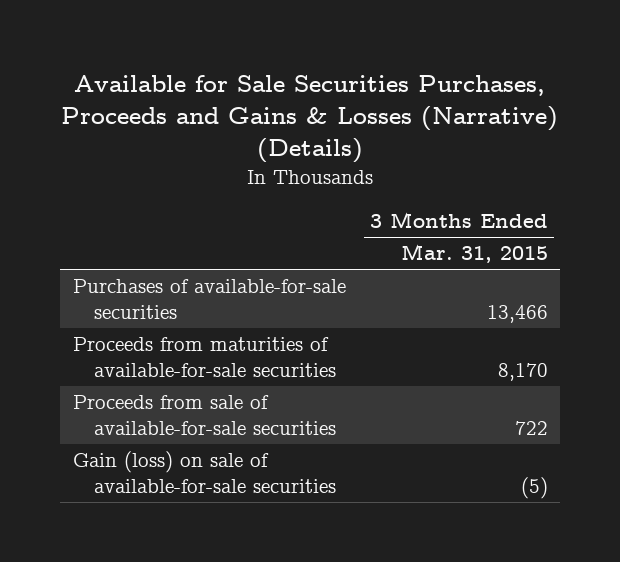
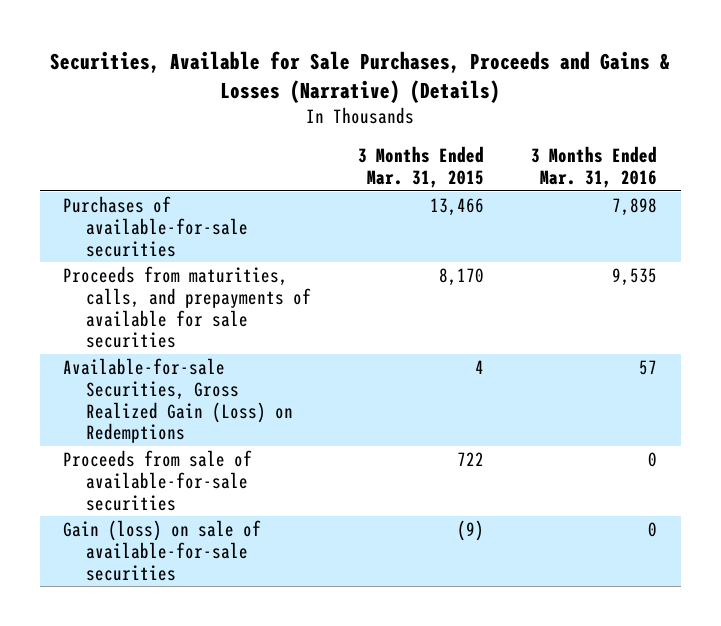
- Available for Sale Securities Purchases, Proceeds and Gains & Losses (Narrative) (Details)
+ Securities, Available for Sale Purchases, Proceeds and Gains & Losses (Narrative) (Details)
- | 3 Months Ended Mar. 31, 2015
+ | 3 Months Ended Mar. 31, 2015 | 3 Months Ended Mar. 31, 2016
- Proceeds from maturities of available-for-sale securities | 8,170
+ Proceeds from maturities, calls, and prepayments of available for sale securities | 8,170 | 9,535
+ Available-for-sale Securities, Gross Realized Gain (Loss) on Redemptions | 4 | 57
- Gain (loss) on sale of available-for-sale securities | (5)
+ Gain (loss) on sale of available-for-sale securities | (9) | 0

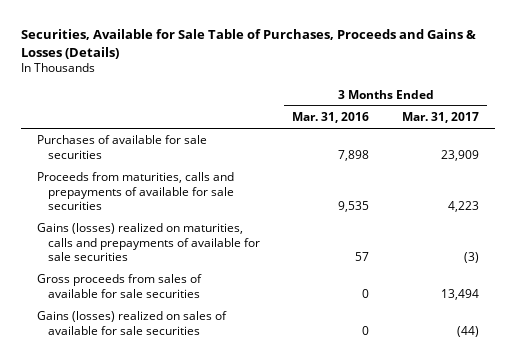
- Securities, Available for Sale Purchases, Proceeds and Gains & Losses (Narrative) (Details)
+ Securities, Available for Sale Table of Purchases, Proceeds and Gains & Losses (Details)
- | 3 Months Ended Mar. 31, 2015 | 3 Months Ended Mar. 31, 2016
+ | 3 Months Ended Mar. 31, 2016 | 3 Months Ended Mar. 31, 2017
- Purchases of available-for-sale securities | 13,466 | 7,898
- Proceeds from maturities, calls, and prepayments of available for sale securities | 8,170 | 9,535
- Available-for-sale Securities, Gross Realized Gain (Loss) on Redemptions | 4 | 57
- Proceeds from sale of available-for-sale securities | 722 | 0
- Gain (loss) on sale of available-for-sale securities | (9) | 0
+ Purchases of available for sale securities | 7,898 | 23,909
+ Proceeds from maturities, calls and prepayments of available for sale securities | 9,535 | 4,223
+ Gains (losses) realized on maturities, calls and prepayments of available for sale securities | 57 | (3)
+ Gross proceeds from sales of available for sale securities | 0 | 13,494
+ Gains (losses) realized on sales of available for sale securities | 0 | (44)

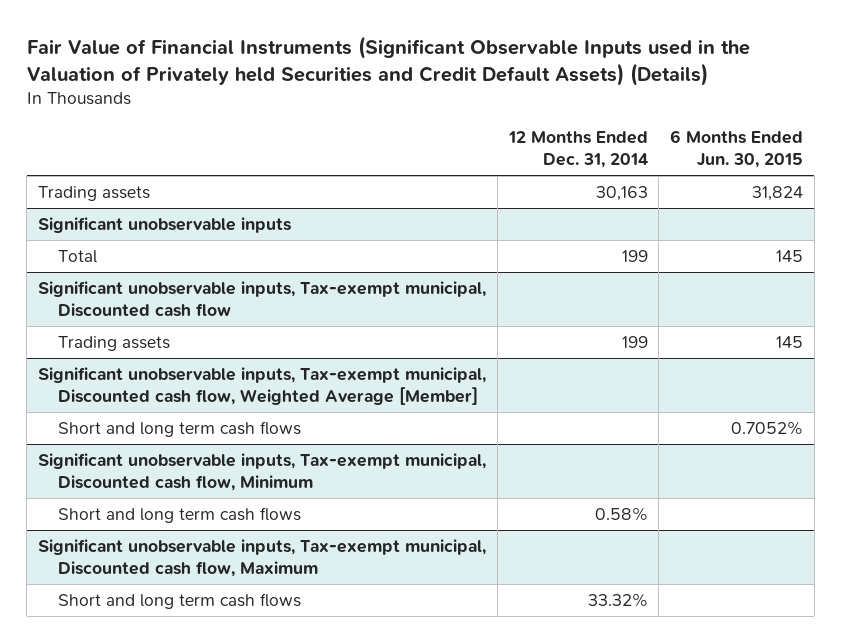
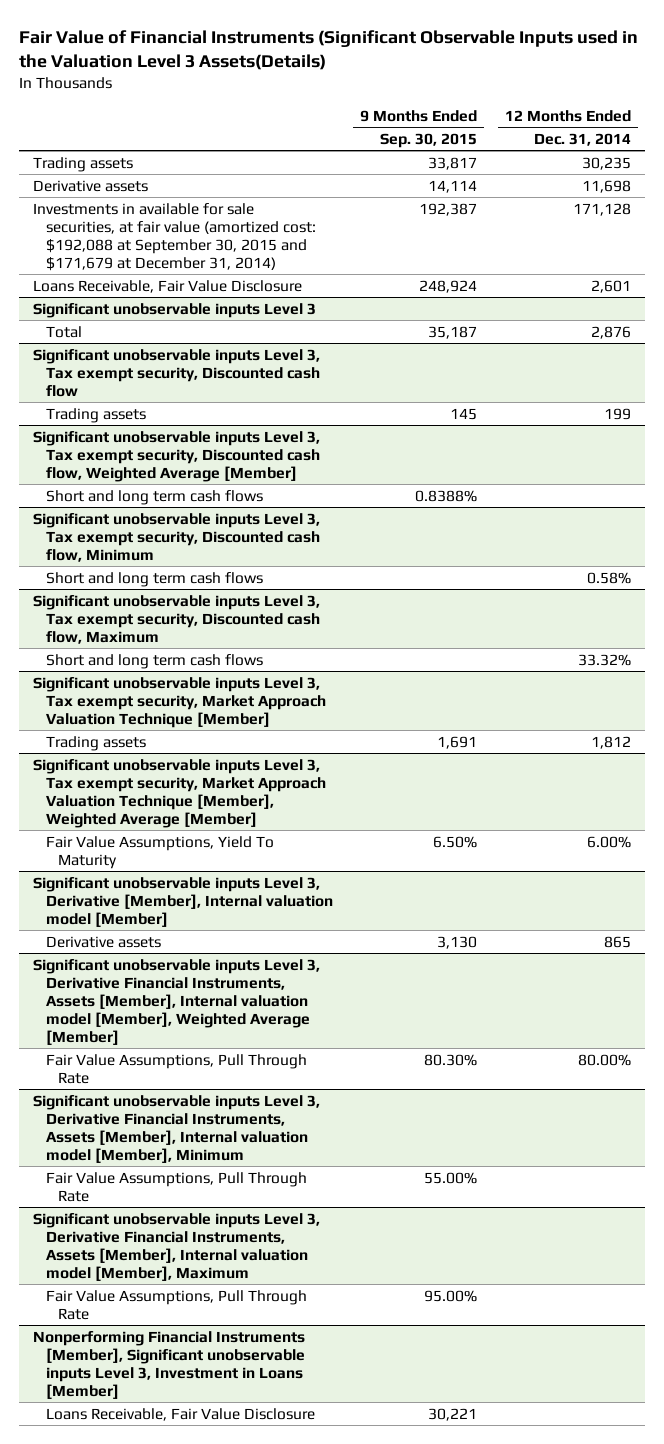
- Fair Value of Financial Instruments (Significant Observable Inputs used in the Valuation of Privately held Securities and Credit Default Assets) (Details)
+ Fair Value of Financial Instruments (Significant Observable Inputs used in the Valuation Level 3 Assets(Details)
- | 12 Months Ended Dec. 31, 2014 | 6 Months Ended Jun. 30, 2015
+ | 9 Months Ended Sep. 30, 2015 | 12 Months Ended Dec. 31, 2014
- Trading assets | 30,163 | 31,824
- Significant unobservable inputs
- Total | 199 | 145
- Significant unobservable inputs, Tax-exempt municipal, Discounted cash flow
+ Trading assets | 33,817 | 30,235
+ Derivative assets | 14,114 | 11,698
+ Investments in available for sale securities, at fair value (amortized cost: $192,088 at September 30, 2015 and $171,679 at December 31, 2014) | 192,387 | 171,128
+ Loans Receivable, Fair Value Disclosure | 248,924 | 2,601
+ Significant unobservable inputs Level 3
+ Total | 35,187 | 2,876
+ Significant unobservable inputs Level 3, Tax exempt security, Discounted cash flow
- Significant unobservable inputs, Tax-exempt municipal, Discounted cash flow, Weighted Average [Member]
+ Significant unobservable inputs Level 3, Tax exempt security, Discounted cash flow, Weighted Average [Member]
- Significant unobservable inputs, Tax-exempt municipal, Discounted cash flow, Minimum
+ Significant unobservable inputs Level 3, Tax exempt security, Discounted cash flow, Minimum
- Significant unobservable inputs, Tax-exempt municipal, Discounted cash flow, Maximum
+ Significant unobservable inputs Level 3, Tax exempt security, Discounted cash flow, Maximum
+ Significant unobservable inputs Level 3, Tax exempt security, Market Approach Valuation Technique [Member]
+ Trading assets | 1,691 | 1,812
+ Significant unobservable inputs Level 3, Tax exempt security, Market Approach Valuation Technique [Member], Weighted Average [Member]
+ Fair Value Assumptions, Yield To Maturity | 6.50% | 6.00%
+ Significant unobservable inputs Level 3, Derivative [Member], Internal valuation model [Member]
+ Derivative assets | 3,130 | 865
+ Significant unobservable inputs Level 3, Derivative Financial Instruments, Assets [Member], Internal valuation model [Member], Weighted Average [Member]
+ Fair Value Assumptions, Pull Through Rate | 80.30% | 80.00%
+ Significant unobservable inputs Level 3, Derivative Financial Instruments, Assets [Member], Internal valuation model [Member], Minimum
+ Fair Value Assumptions, Pull Through Rate | 55.00% |
+ Significant unobservable inputs Level 3, Derivative Financial Instruments, Assets [Member], Internal valuation model [Member], Maximum
+ Fair Value Assumptions, Pull Through Rate | 95.00% |
+ Nonperforming Financial Instruments [Member], Significant unobservable inputs Level 3, Investment in Loans [Member]
+ Loans Receivable, Fair Value Disclosure | 30,221 |

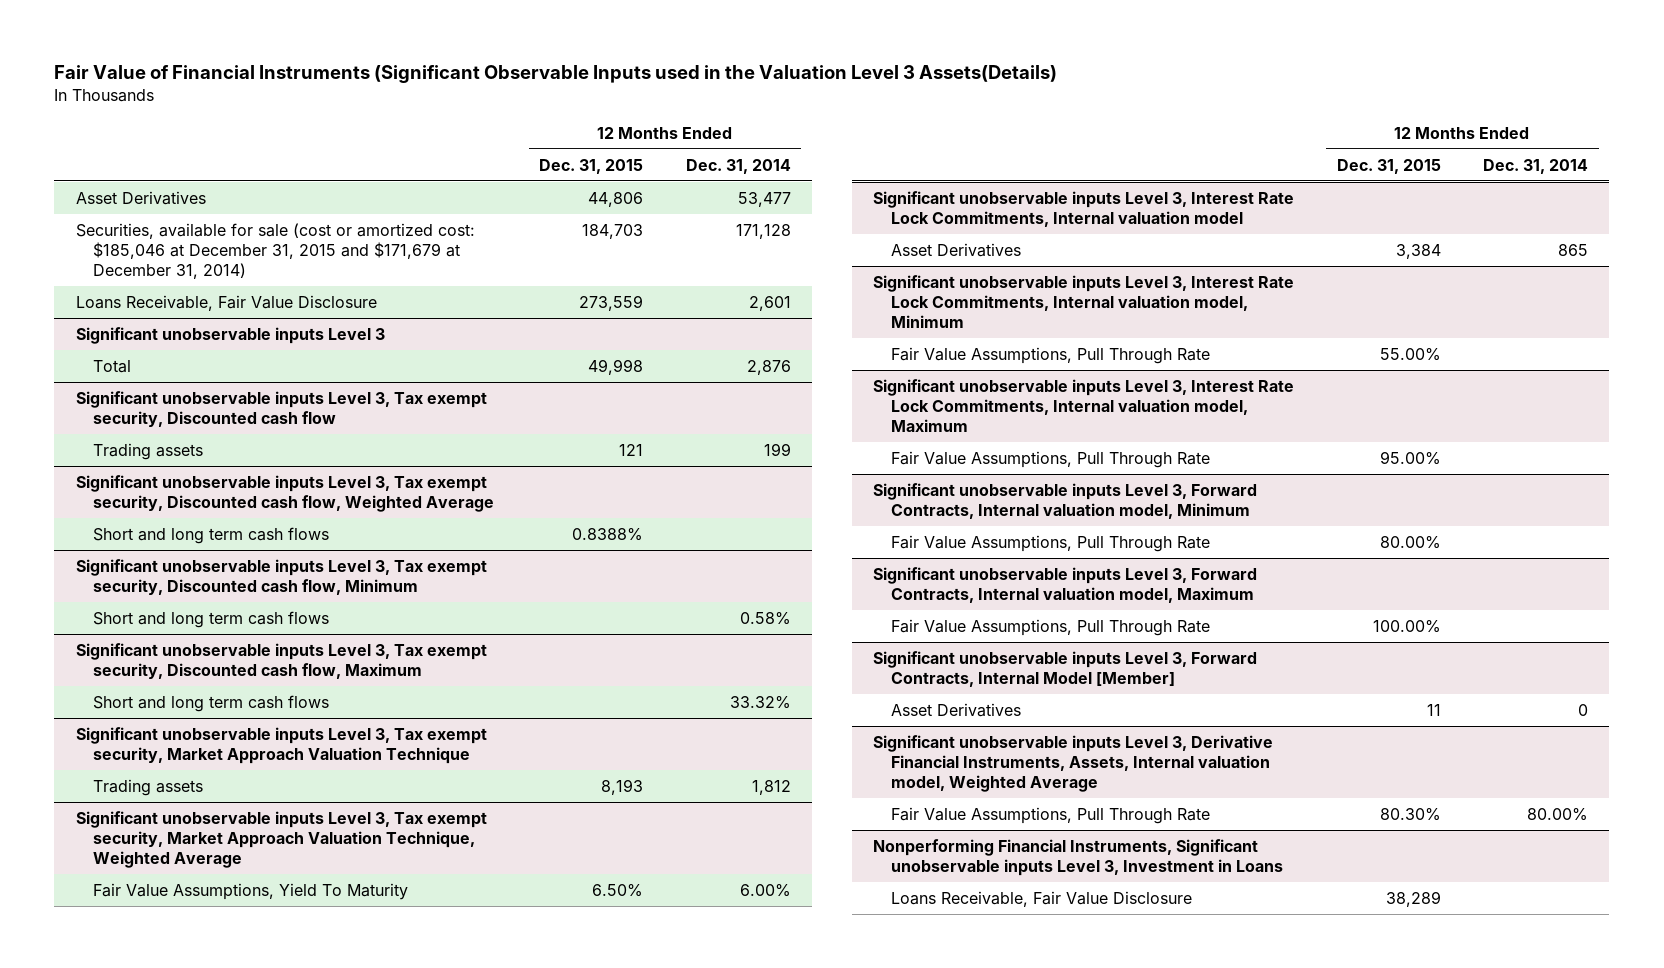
- | 9 Months Ended Sep. 30, 2015 | 12 Months Ended Dec. 31, 2014
+ | 12 Months Ended Dec. 31, 2015 | 12 Months Ended Dec. 31, 2014
- Trading assets | 33,817 | 30,235
- Derivative assets | 14,114 | 11,698
- Investments in available for sale securities, at fair value (amortized cost: $192,088 at September 30, 2015 and $171,679 at December 31, 2014) | 192,387 | 171,128
+ Asset Derivatives | 44,806 | 53,477
+ Securities, available for sale (cost or amortized cost: $185,046 at December 31, 2015 and $171,679 at December 31, 2014) | 184,703 | 171,128
- Significant unobservable inputs Level 3, Tax exempt security, Discounted cash flow, Weighted Average [Member]
+ Significant unobservable inputs Level 3, Tax exempt security, Discounted cash flow, Weighted Average
- Significant unobservable inputs Level 3, Tax exempt security, Market Approach Valuation Technique [Member]
+ Significant unobservable inputs Level 3, Tax exempt security, Market Approach Valuation Technique
- Significant unobservable inputs Level 3, Tax exempt security, Market Approach Valuation Technique [Member], Weighted Average [Member]
+ Significant unobservable inputs Level 3, Tax exempt security, Market Approach Valuation Technique, Weighted Average
- Significant unobservable inputs Level 3, Derivative [Member], Internal valuation model [Member]
- Derivative assets | 3,130 | 865
- Significant unobservable inputs Level 3, Derivative Financial Instruments, Assets [Member], Internal valuation model [Member], Weighted Average [Member]
- Fair Value Assumptions, Pull Through Rate | 80.30% | 80.00%
- Significant unobservable inputs Level 3, Derivative Financial Instruments, Assets [Member], Internal valuation model [Member], Minimum
+ Significant unobservable inputs Level 3, Interest Rate Lock Commitments, Internal valuation model
+ Asset Derivatives | 3,384 | 865
+ Significant unobservable inputs Level 3, Interest Rate Lock Commitments, Internal valuation model, Minimum
- Significant unobservable inputs Level 3, Derivative Financial Instruments, Assets [Member], Internal valuation model [Member], Maximum
+ Significant unobservable inputs Level 3, Interest Rate Lock Commitments, Internal valuation model, Maximum
- Nonperforming Financial Instruments [Member], Significant unobservable inputs Level 3, Investment in Loans [Member]
+ Significant unobservable inputs Level 3, Forward Contracts, Internal valuation model, Minimum
+ Fair Value Assumptions, Pull Through Rate | 80.00% |
+ Significant unobservable inputs Level 3, Forward Contracts, Internal valuation model, Maximum
+ Fair Value Assumptions, Pull Through Rate | 100.00% |
+ Significant unobservable inputs Level 3, Forward Contracts, Internal Model [Member]
+ Asset Derivatives | 11 | 0
+ Significant unobservable inputs Level 3, Derivative Financial Instruments, Assets, Internal valuation model, Weighted Average
+ Fair Value Assumptions, Pull Through Rate | 80.30% | 80.00%
+ Nonperforming Financial Instruments, Significant unobservable inputs Level 3, Investment in Loans

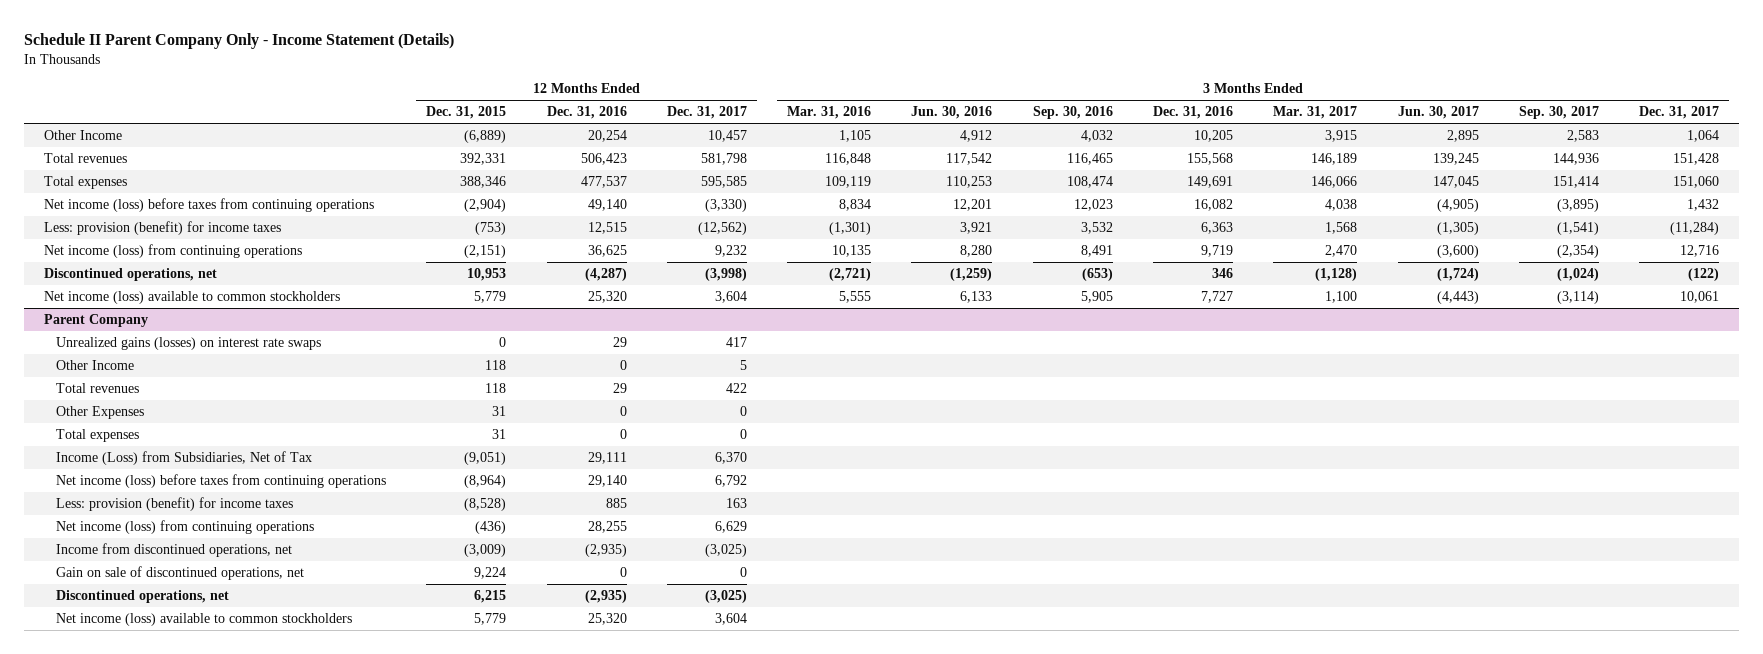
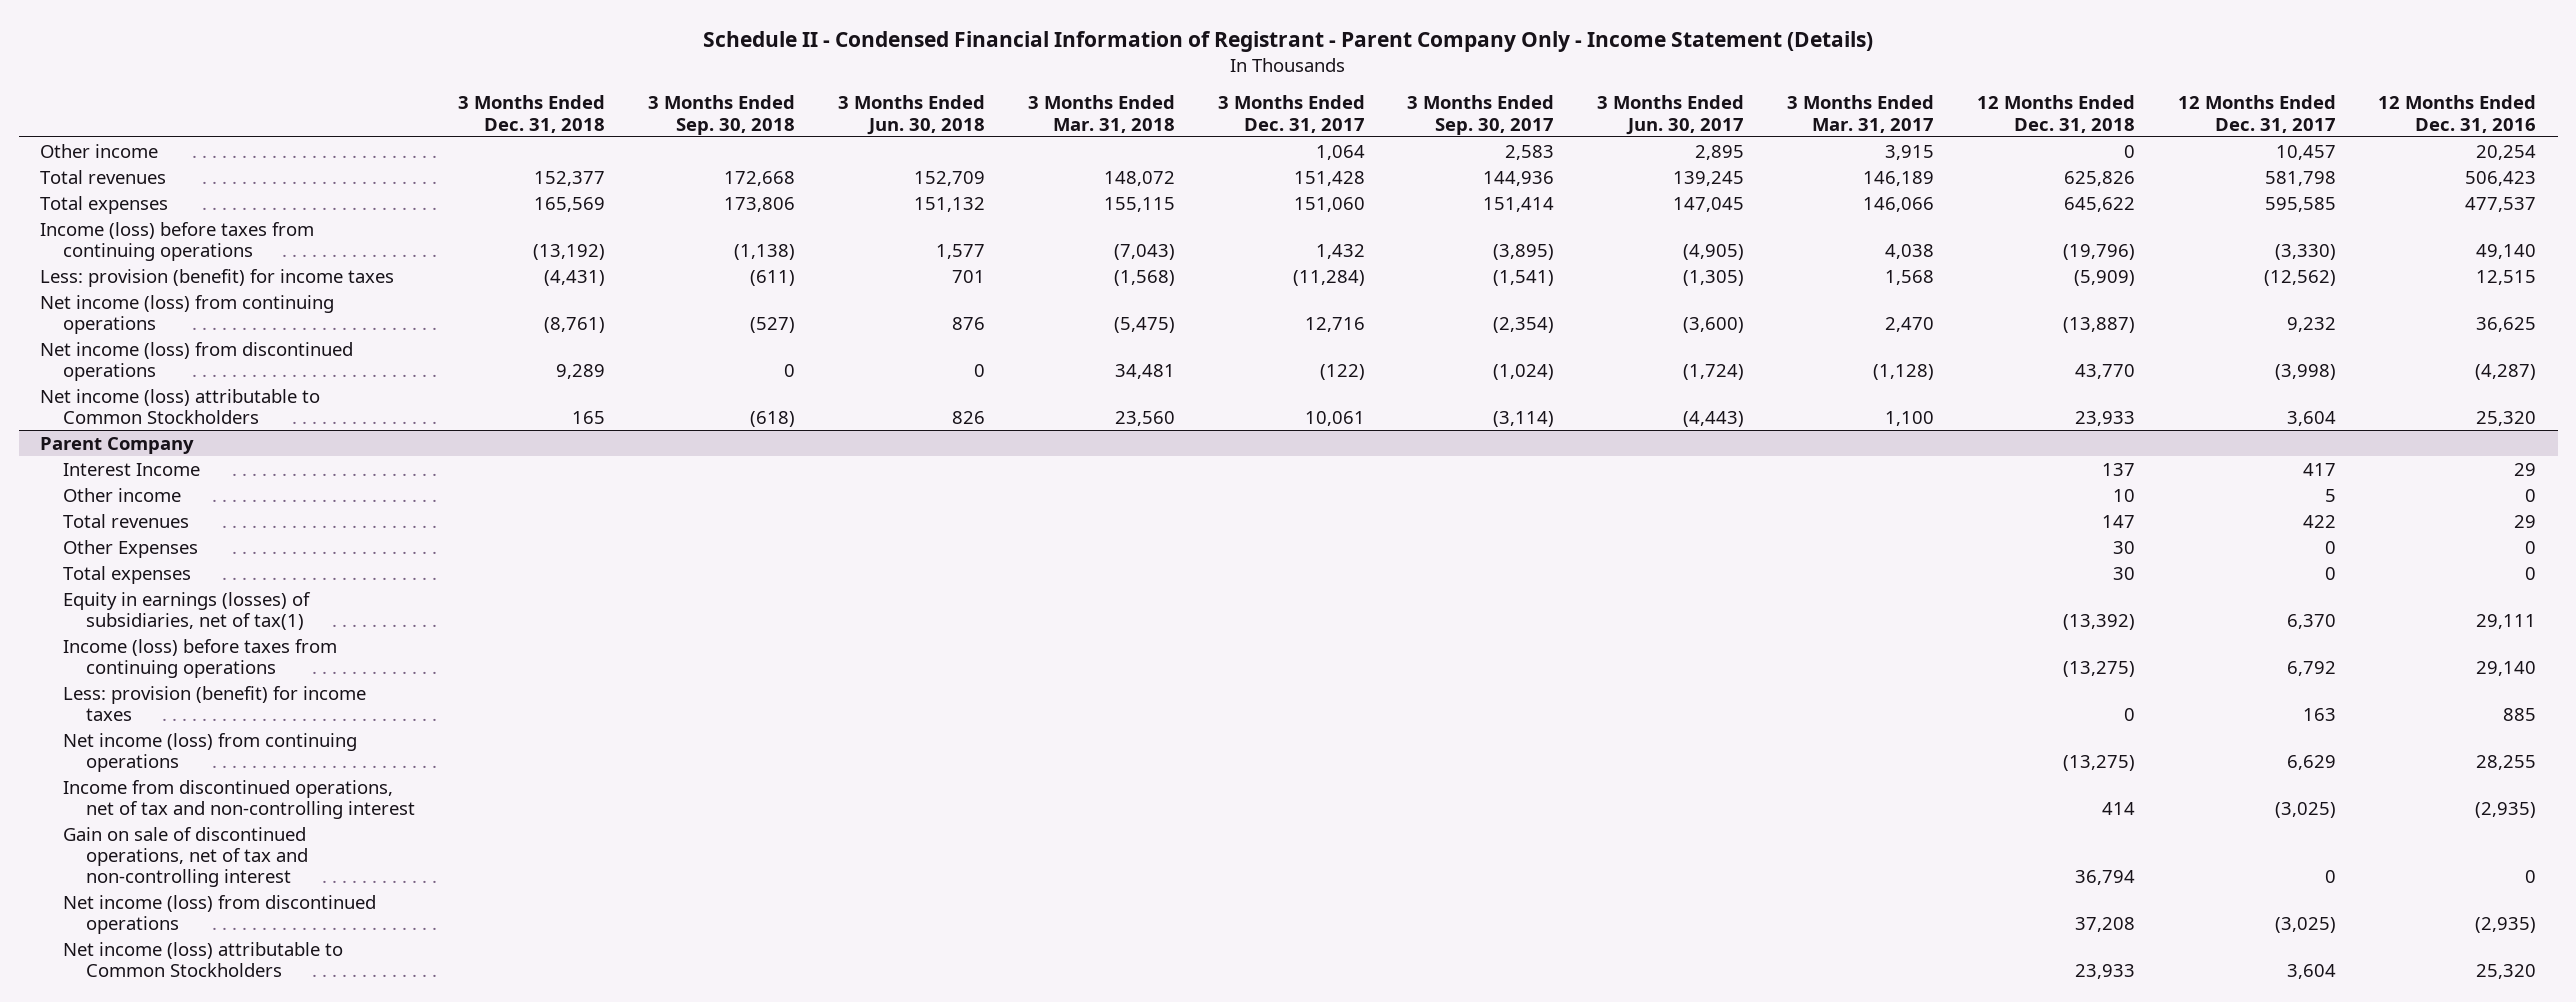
- Schedule II Parent Company Only - Income Statement (Details)
+ Schedule II - Condensed Financial Information of Registrant - Parent Company Only - Income Statement (Details)
- | 12 Months Ended Dec. 31, 2015 | 12 Months Ended Dec. 31, 2016 | 12 Months Ended Dec. 31, 2017 | 3 Months Ended Mar. 31, 2016 | 3 Months Ended Jun. 30, 2016 | 3 Months Ended Sep. 30, 2016 | 3 Months Ended Dec. 31, 2016 | 3 Months Ended Mar. 31, 2017 | 3 Months Ended Jun. 30, 2017 | 3 Months Ended Sep. 30, 2017 | 3 Months Ended Dec. 31, 2017
+ | 3 Months Ended Dec. 31, 2018 | 3 Months Ended Sep. 30, 2018 | 3 Months Ended Jun. 30, 2018 | 3 Months Ended Mar. 31, 2018 | 3 Months Ended Dec. 31, 2017 | 3 Months Ended Sep. 30, 2017 | 3 Months Ended Jun. 30, 2017 | 3 Months Ended Mar. 31, 2017 | 12 Months Ended Dec. 31, 2018 | 12 Months Ended Dec. 31, 2017 | 12 Months Ended Dec. 31, 2016
- Other Income | (6,889) | 20,254 | 10,457 | 1,105 | 4,912 | 4,032 | 10,205 | 3,915 | 2,895 | 2,583 | 1,064
+ Other income | | | | | 1,064 | 2,583 | 2,895 | 3,915 | 0 | 10,457 | 20,254
- Net income (loss) before taxes from continuing operations | (2,904) | 49,140 | (3,330) | 8,834 | 12,201 | 12,023 | 16,082 | 4,038 | (4,905) | (3,895) | 1,432
+ Income (loss) before taxes from continuing operations | (13,192) | (1,138) | 1,577 | (7,043) | 1,432 | (3,895) | (4,905) | 4,038 | (19,796) | (3,330) | 49,140
- Discontinued operations, net | 10,953 | (4,287) | (3,998) | (2,721) | (1,259) | (653) | 346 | (1,128) | (1,724) | (1,024) | (122)
- Net income (loss) available to common stockholders | 5,779 | 25,320 | 3,604 | 5,555 | 6,133 | 5,905 | 7,727 | 1,100 | (4,443) | (3,114) | 10,061
+ Net income (loss) from discontinued operations | 9,289 | 0 | 0 | 34,481 | (122) | (1,024) | (1,724) | (1,128) | 43,770 | (3,998) | (4,287)
+ Net income (loss) attributable to Common Stockholders | 165 | (618) | 826 | 23,560 | 10,061 | (3,114) | (4,443) | 1,100 | 23,933 | 3,604 | 25,320
@ Parent Company
- Unrealized gains (losses) on interest rate swaps | 0 | 29 | 417 | | | | | | | |
- Other Income | 118 | 0 | 5 | | | | | | | |
+ Interest Income | | | | | | | | | 137 | 417 | 29
+ Other income | | | | | | | | | 10 | 5 | 0
- Income (Loss) from Subsidiaries, Net of Tax | (9,051) | 29,111 | 6,370 | | | | | | | |
- Net income (loss) before taxes from continuing operations | (8,964) | 29,140 | 6,792 | | | | | | | |
+ Equity in earnings (losses) of subsidiaries, net of tax(1) | | | | | | | | | (13,392) | 6,370 | 29,111
+ Income (loss) before taxes from continuing operations | | | | | | | | | (13,275) | 6,792 | 29,140
- Income from discontinued operations, net | (3,009) | (2,935) | (3,025) | | | | | | | |
- Gain on sale of discontinued operations, net | 9,224 | 0 | 0 | | | | | | | |
- Discontinued operations, net | 6,215 | (2,935) | (3,025) | | | | | | | |
- Net income (loss) available to common stockholders | 5,779 | 25,320 | 3,604 | | | | | | | |
+ Income from discontinued operations, net of tax and non-controlling interest | | | | | | | | | 414 | (3,025) | (2,935)
+ Gain on sale of discontinued operations, net of tax and non-controlling interest | | | | | | | | | 36,794 | 0 | 0
+ Net income (loss) from discontinued operations | | | | | | | | | 37,208 | (3,025) | (2,935)
+ Net income (loss) attributable to Common Stockholders | | | | | | | | | 23,933 | 3,604 | 25,320

